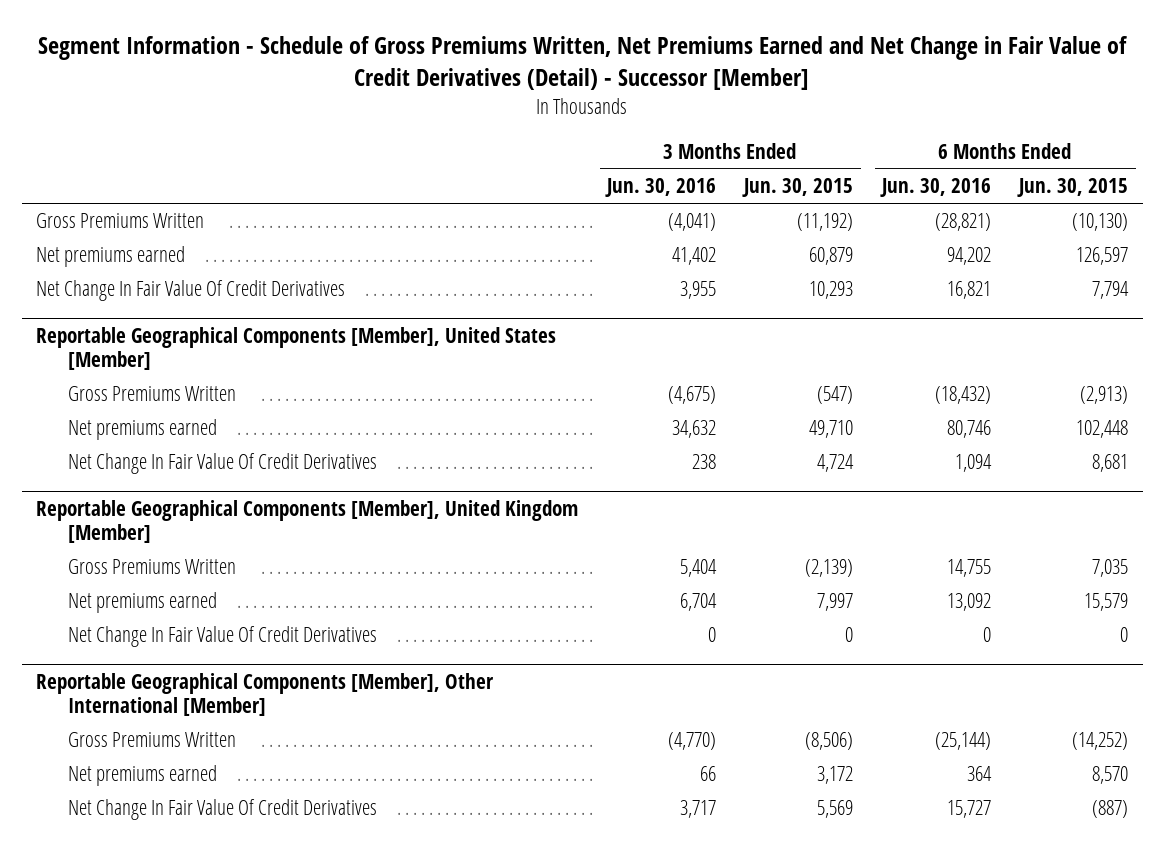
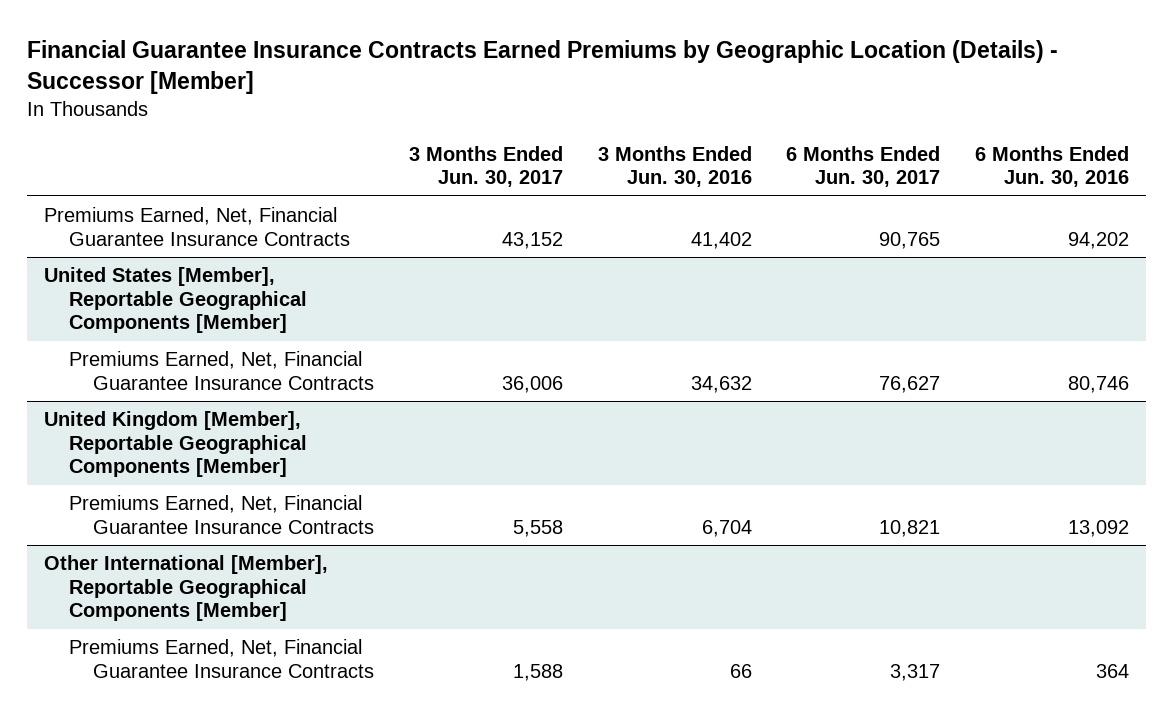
- Segment Information - Schedule of Gross Premiums Written, Net Premiums Earned and Net Change in Fair Value of Credit Derivatives (Detail) - Successor [Member]
+ Financial Guarantee Insurance Contracts Earned Premiums by Geographic Location (Details) - Successor [Member]
- | 3 Months Ended Jun. 30, 2016 | 3 Months Ended Jun. 30, 2015 | 6 Months Ended Jun. 30, 2016 | 6 Months Ended Jun. 30, 2015
+ | 3 Months Ended Jun. 30, 2017 | 3 Months Ended Jun. 30, 2016 | 6 Months Ended Jun. 30, 2017 | 6 Months Ended Jun. 30, 2016
- Gross Premiums Written | (4,041) | (11,192) | (28,821) | (10,130)
- Net premiums earned | 41,402 | 60,879 | 94,202 | 126,597
- Net Change In Fair Value Of Credit Derivatives | 3,955 | 10,293 | 16,821 | 7,794
- Reportable Geographical Components [Member], United States [Member]
- Gross Premiums Written | (4,675) | (547) | (18,432) | (2,913)
- Net premiums earned | 34,632 | 49,710 | 80,746 | 102,448
- Net Change In Fair Value Of Credit Derivatives | 238 | 4,724 | 1,094 | 8,681
- Reportable Geographical Components [Member], United Kingdom [Member]
- Gross Premiums Written | 5,404 | (2,139) | 14,755 | 7,035
- Net premiums earned | 6,704 | 7,997 | 13,092 | 15,579
- Net Change In Fair Value Of Credit Derivatives | 0 | 0 | 0 | 0
- Reportable Geographical Components [Member], Other International [Member]
- Gross Premiums Written | (4,770) | (8,506) | (25,144) | (14,252)
- Net premiums earned | 66 | 3,172 | 364 | 8,570
- Net Change In Fair Value Of Credit Derivatives | 3,717 | 5,569 | 15,727 | (887)
+ Premiums Earned, Net, Financial Guarantee Insurance Contracts | 43,152 | 41,402 | 90,765 | 94,202
+ United States [Member], Reportable Geographical Components [Member]
+ Premiums Earned, Net, Financial Guarantee Insurance Contracts | 36,006 | 34,632 | 76,627 | 80,746
+ United Kingdom [Member], Reportable Geographical Components [Member]
+ Premiums Earned, Net, Financial Guarantee Insurance Contracts | 5,558 | 6,704 | 10,821 | 13,092
+ Other International [Member], Reportable Geographical Components [Member]
+ Premiums Earned, Net, Financial Guarantee Insurance Contracts | 1,588 | 66 | 3,317 | 364

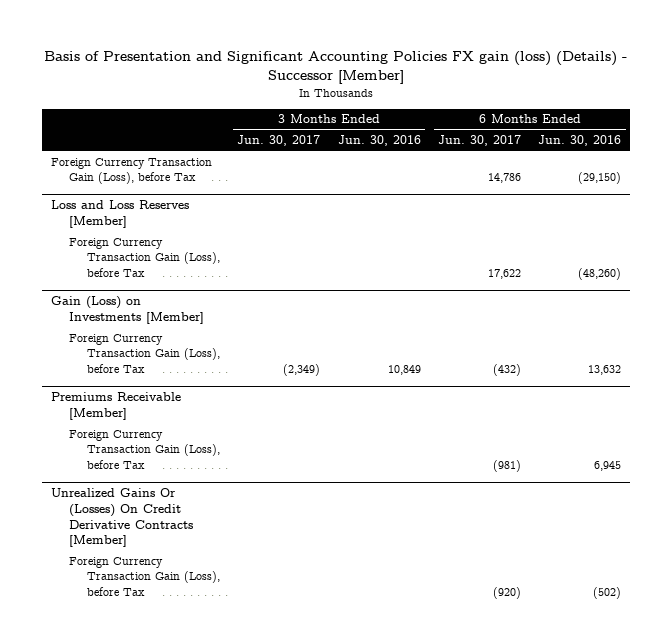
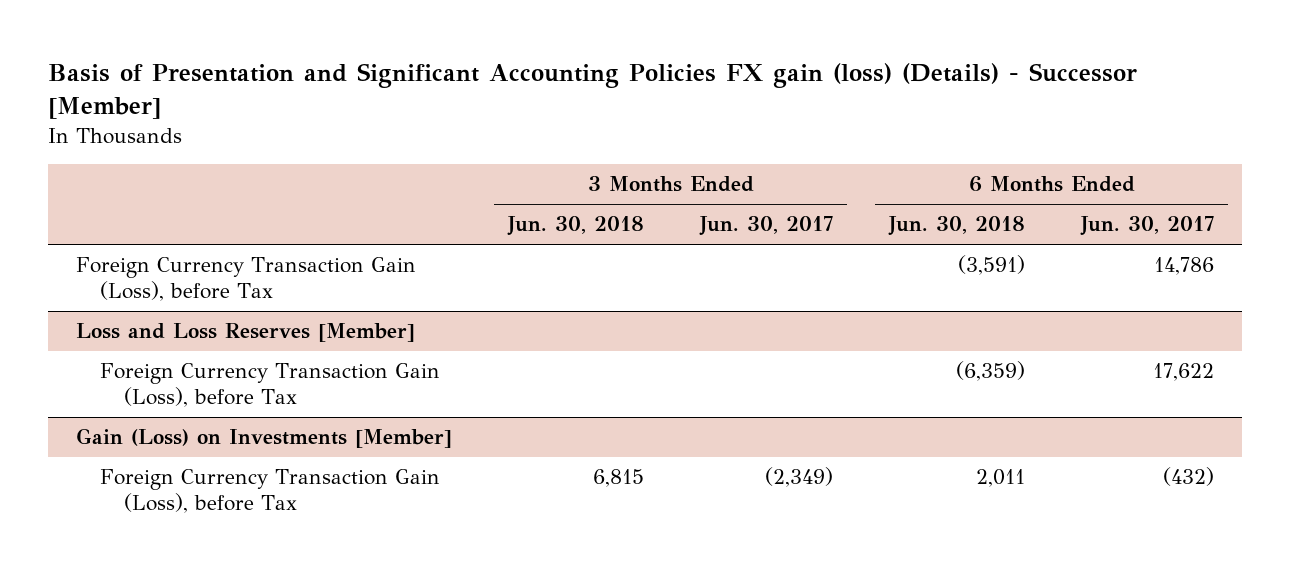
- | 3 Months Ended Jun. 30, 2017 | 3 Months Ended Jun. 30, 2016 | 6 Months Ended Jun. 30, 2017 | 6 Months Ended Jun. 30, 2016
+ | 3 Months Ended Jun. 30, 2018 | 3 Months Ended Jun. 30, 2017 | 6 Months Ended Jun. 30, 2018 | 6 Months Ended Jun. 30, 2017
- Premiums Receivable [Member]
- Foreign Currency Transaction Gain (Loss), before Tax | | | (981) | 6,945
- Unrealized Gains Or (Losses) On Credit Derivative Contracts [Member]
- Foreign Currency Transaction Gain (Loss), before Tax | | | (920) | (502)

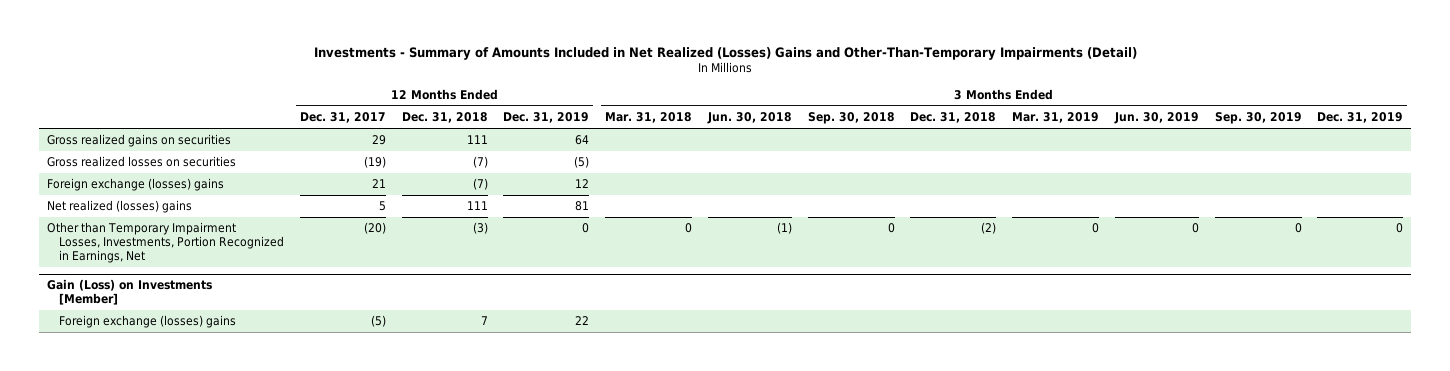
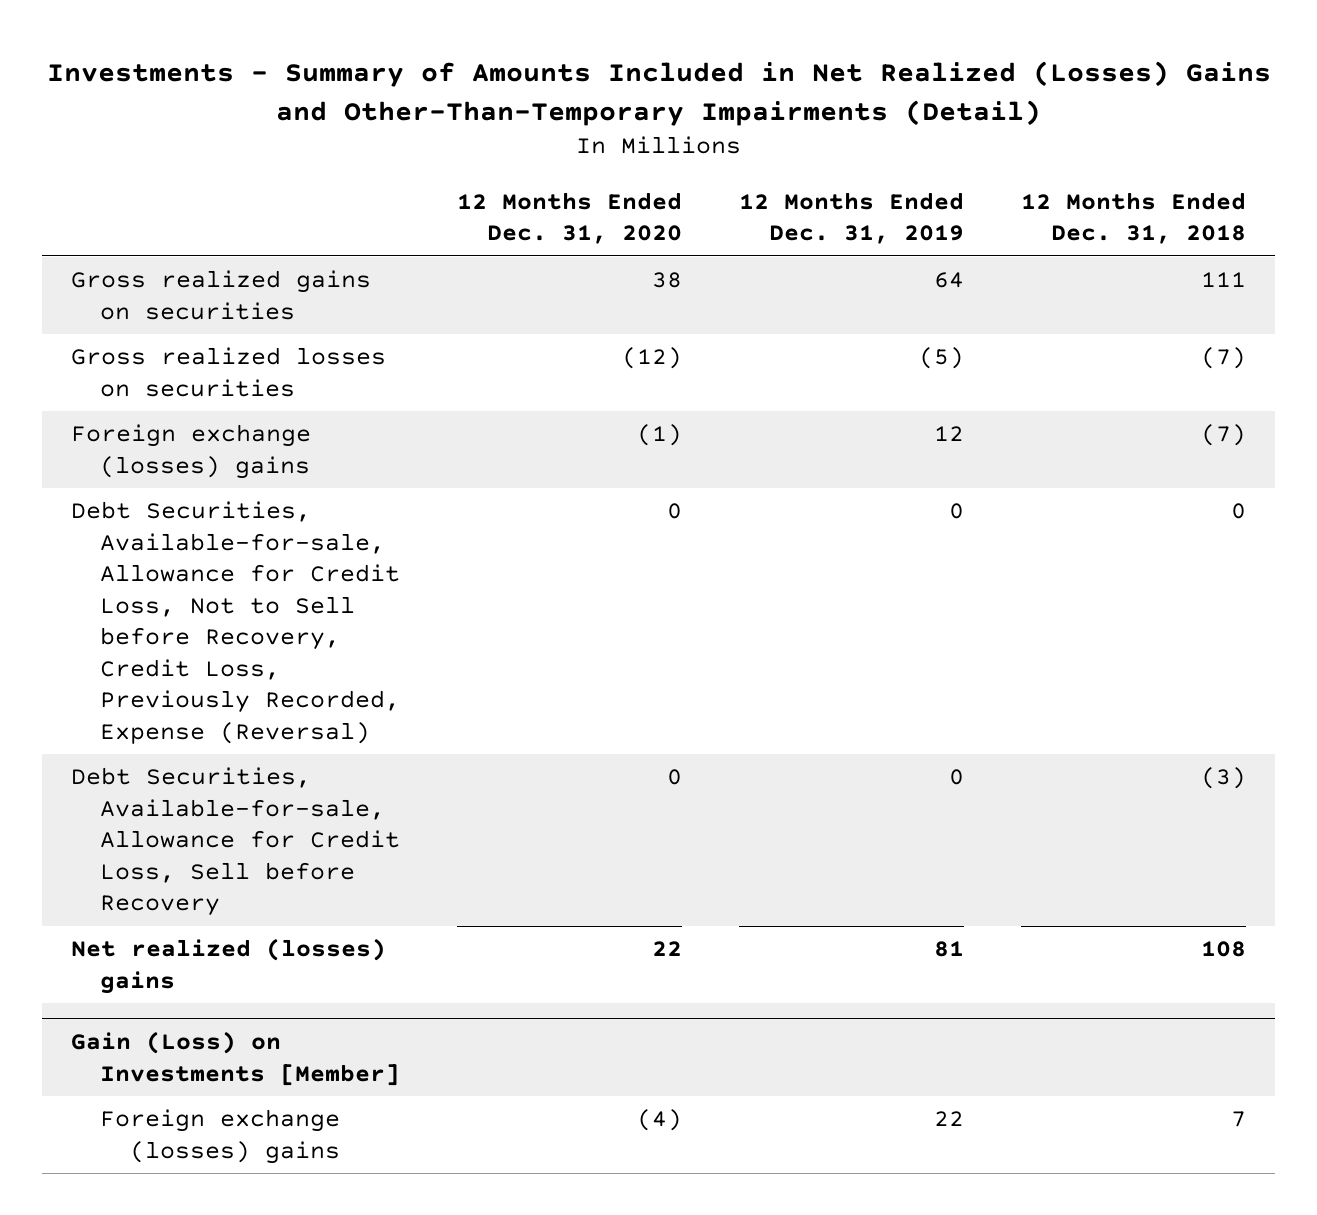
- | 12 Months Ended Dec. 31, 2017 | 12 Months Ended Dec. 31, 2018 | 12 Months Ended Dec. 31, 2019 | 3 Months Ended Mar. 31, 2018 | 3 Months Ended Jun. 30, 2018 | 3 Months Ended Sep. 30, 2018 | 3 Months Ended Dec. 31, 2018 | 3 Months Ended Mar. 31, 2019 | 3 Months Ended Jun. 30, 2019 | 3 Months Ended Sep. 30, 2019 | 3 Months Ended Dec. 31, 2019
+ | 12 Months Ended Dec. 31, 2020 | 12 Months Ended Dec. 31, 2019 | 12 Months Ended Dec. 31, 2018
- Net realized (losses) gains | 5 | 111 | 81 | | | | | | | |
- Other than Temporary Impairment Losses, Investments, Portion Recognized in Earnings, Net | (20) | (3) | 0 | 0 | (1) | 0 | (2) | 0 | 0 | 0 | 0
+ Debt Securities, Available-for-sale, Allowance for Credit Loss, Not to Sell before Recovery, Credit Loss, Previously Recorded, Expense (Reversal) | 0 | 0 | 0
+ Debt Securities, Available-for-sale, Allowance for Credit Loss, Sell before Recovery | 0 | 0 | (3)
+ Net realized (losses) gains | 22 | 81 | 108

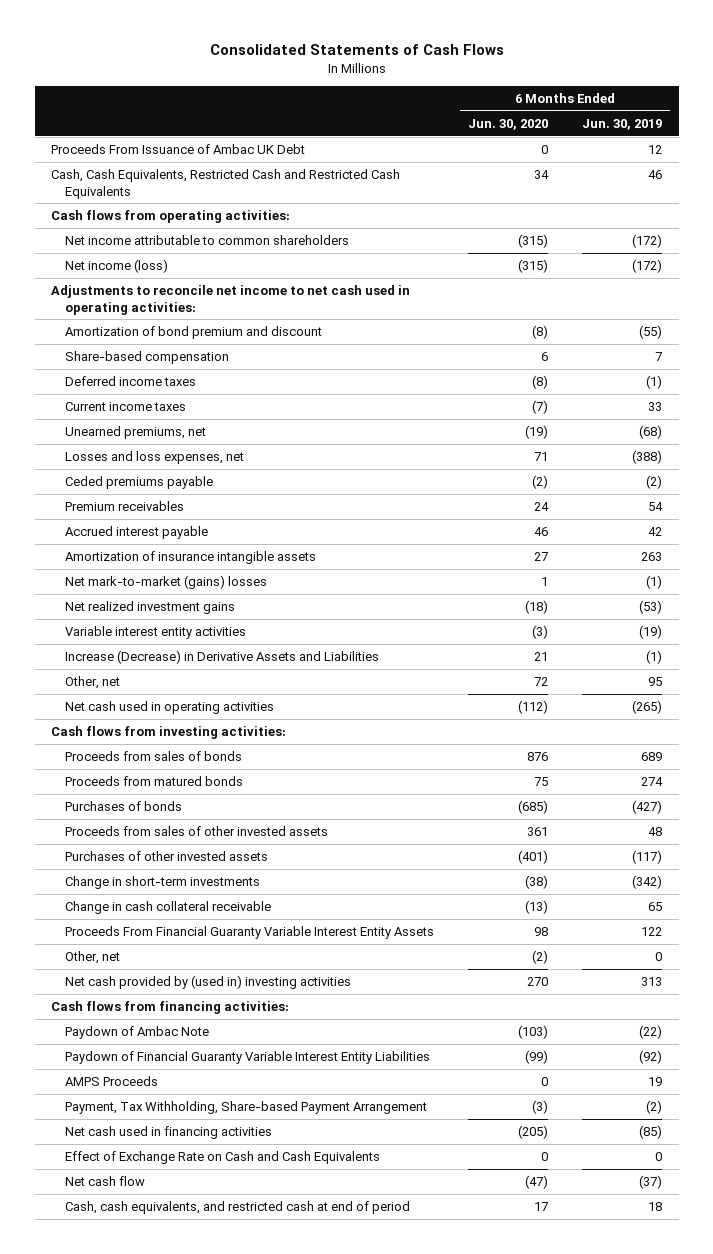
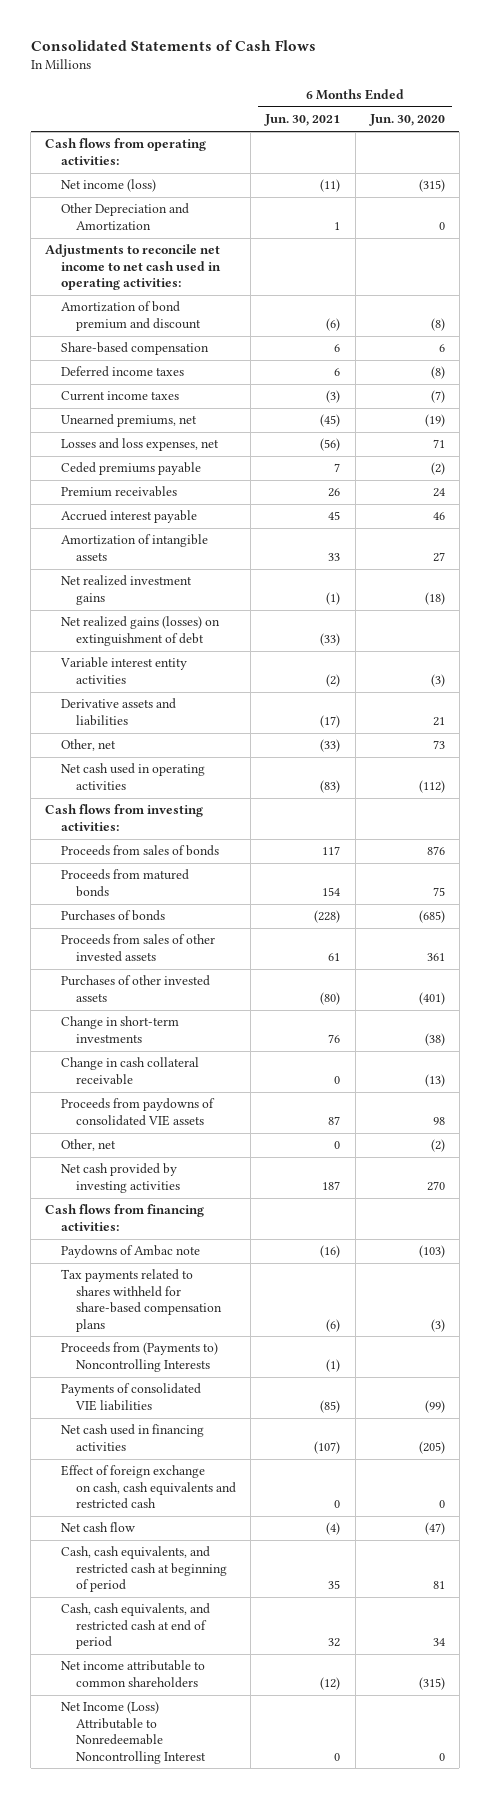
- | 6 Months Ended Jun. 30, 2020 | 6 Months Ended Jun. 30, 2019
+ | 6 Months Ended Jun. 30, 2021 | 6 Months Ended Jun. 30, 2020
- Proceeds From Issuance of Ambac UK Debt | 0 | 12
- Cash, Cash Equivalents, Restricted Cash and Restricted Cash Equivalents | 34 | 46
+ Other Depreciation and Amortization | 1 | 0
- Amortization of insurance intangible assets | 27 | 263
- Net mark-to-market (gains) losses | 1 | (1)
+ Amortization of intangible assets | 33 | 27
+ Net realized gains (losses) on extinguishment of debt | (33) |
- Increase (Decrease) in Derivative Assets and Liabilities | 21 | (1)
- Other, net | 72 | 95
+ Derivative assets and liabilities | (17) | 21
+ Other, net | (33) | 73
- Proceeds From Financial Guaranty Variable Interest Entity Assets | 98 | 122
+ Proceeds from paydowns of consolidated VIE assets | 87 | 98
- Net cash provided by (used in) investing activities | 270 | 313
+ Net cash provided by investing activities | 187 | 270
- Paydown of Ambac Note | (103) | (22)
- Paydown of Financial Guaranty Variable Interest Entity Liabilities | (99) | (92)
- AMPS Proceeds | 0 | 19
- Payment, Tax Withholding, Share-based Payment Arrangement | (3) | (2)
+ Paydowns of Ambac note | (16) | (103)
+ Tax payments related to shares withheld for share-based compensation plans | (6) | (3)
+ Proceeds from (Payments to) Noncontrolling Interests | (1) |
+ Payments of consolidated VIE liabilities | (85) | (99)
- Effect of Exchange Rate on Cash and Cash Equivalents | 0 | 0
+ Effect of foreign exchange on cash, cash equivalents and restricted cash | 0 | 0
- Cash, cash equivalents, and restricted cash at end of period | 17 | 18
+ Cash, cash equivalents, and restricted cash at beginning of period | 35 | 81
+ Cash, cash equivalents, and restricted cash at end of period | 32 | 34
moved down: Net income attributable to common shareholders | (12) | (315)
+ Net Income (Loss) Attributable to Nonredeemable Noncontrolling Interest | 0 | 0

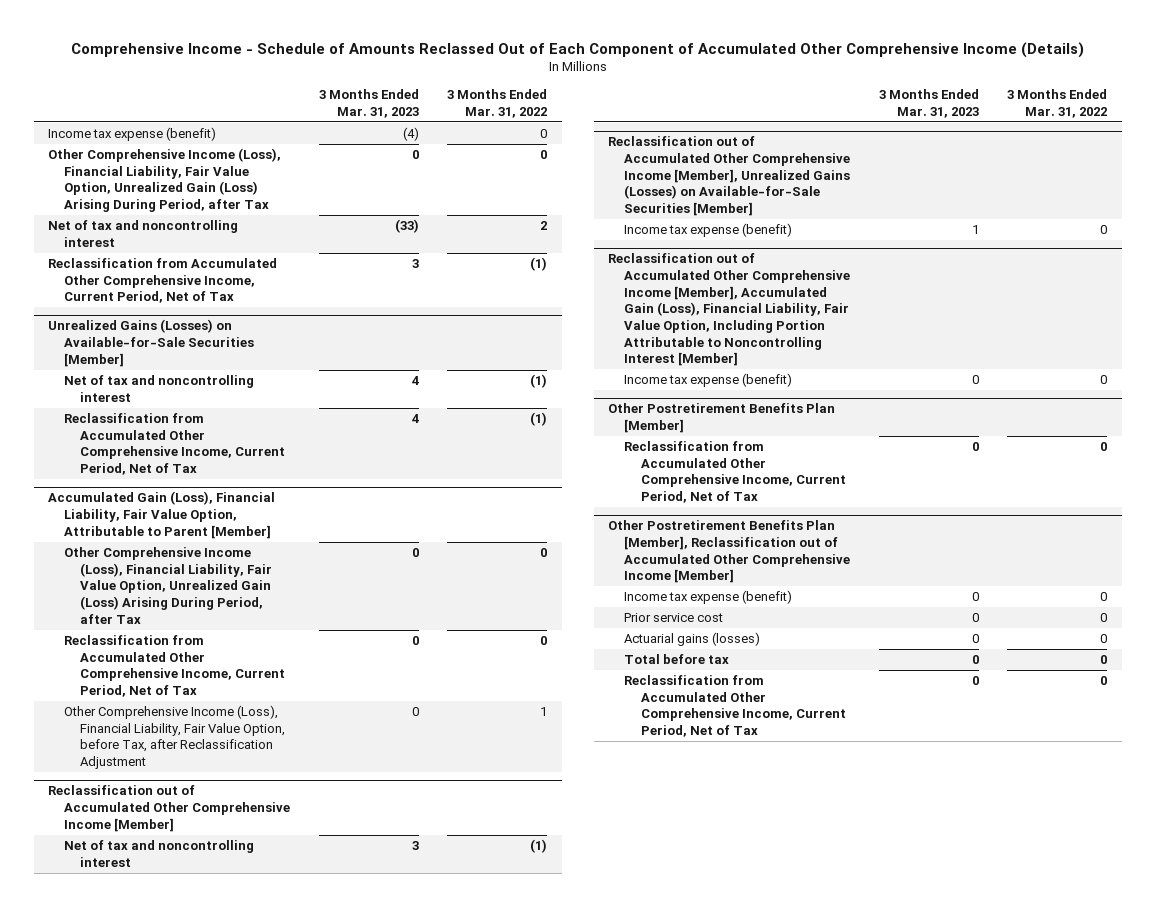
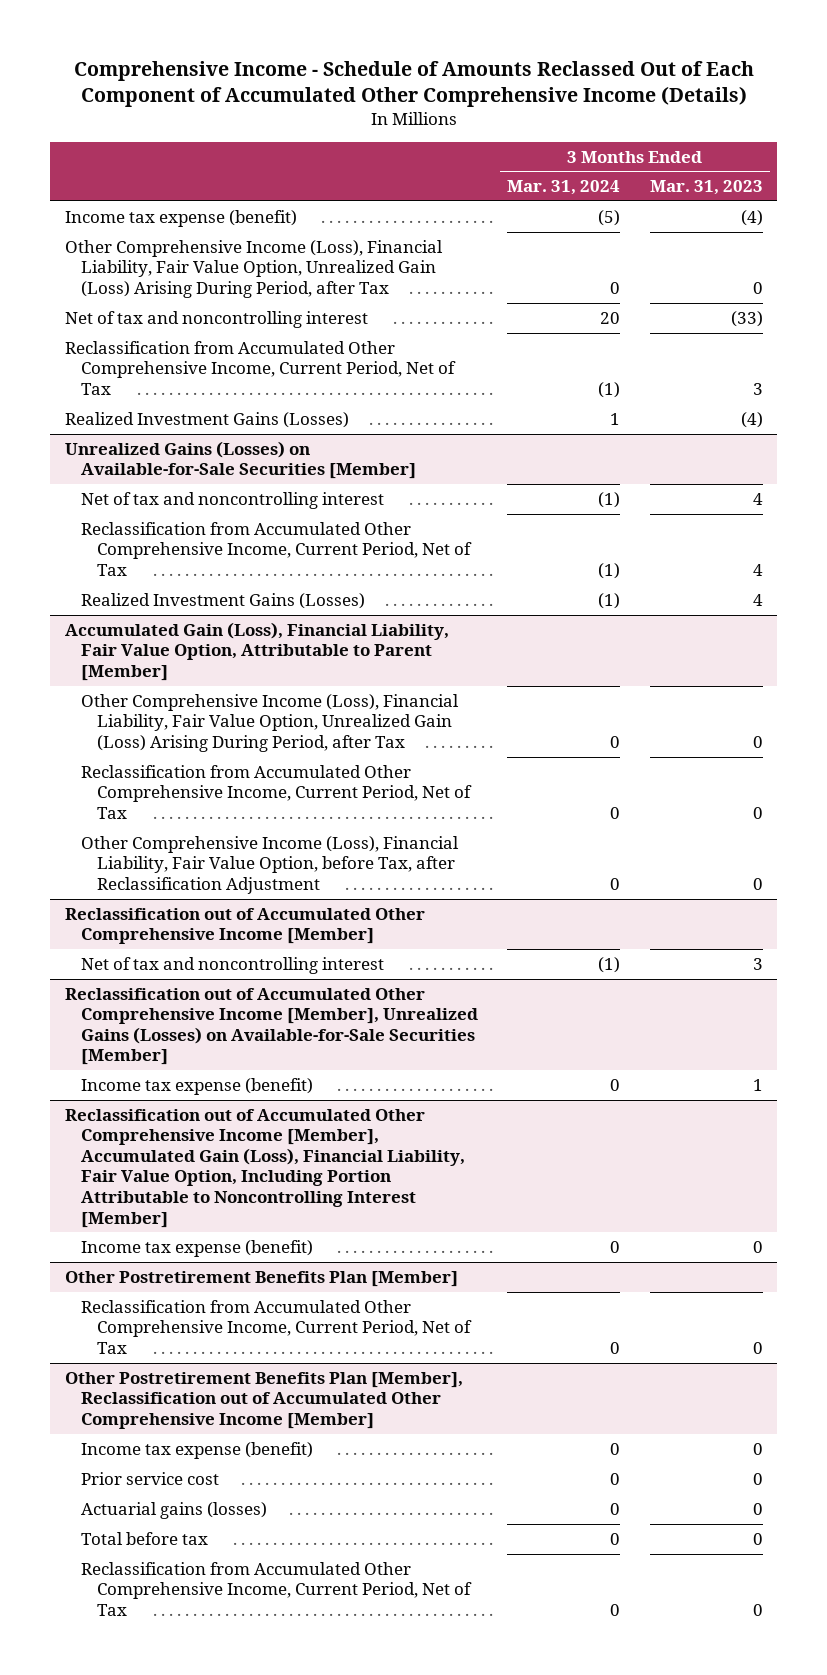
- | 3 Months Ended Mar. 31, 2023 | 3 Months Ended Mar. 31, 2022
+ | 3 Months Ended Mar. 31, 2024 | 3 Months Ended Mar. 31, 2023
+ Realized Investment Gains (Losses) | 1 | (4)
@ Unrealized Gains (Losses) on Available-for-Sale Securities [Member]
+ Realized Investment Gains (Losses) | (1) | 4

